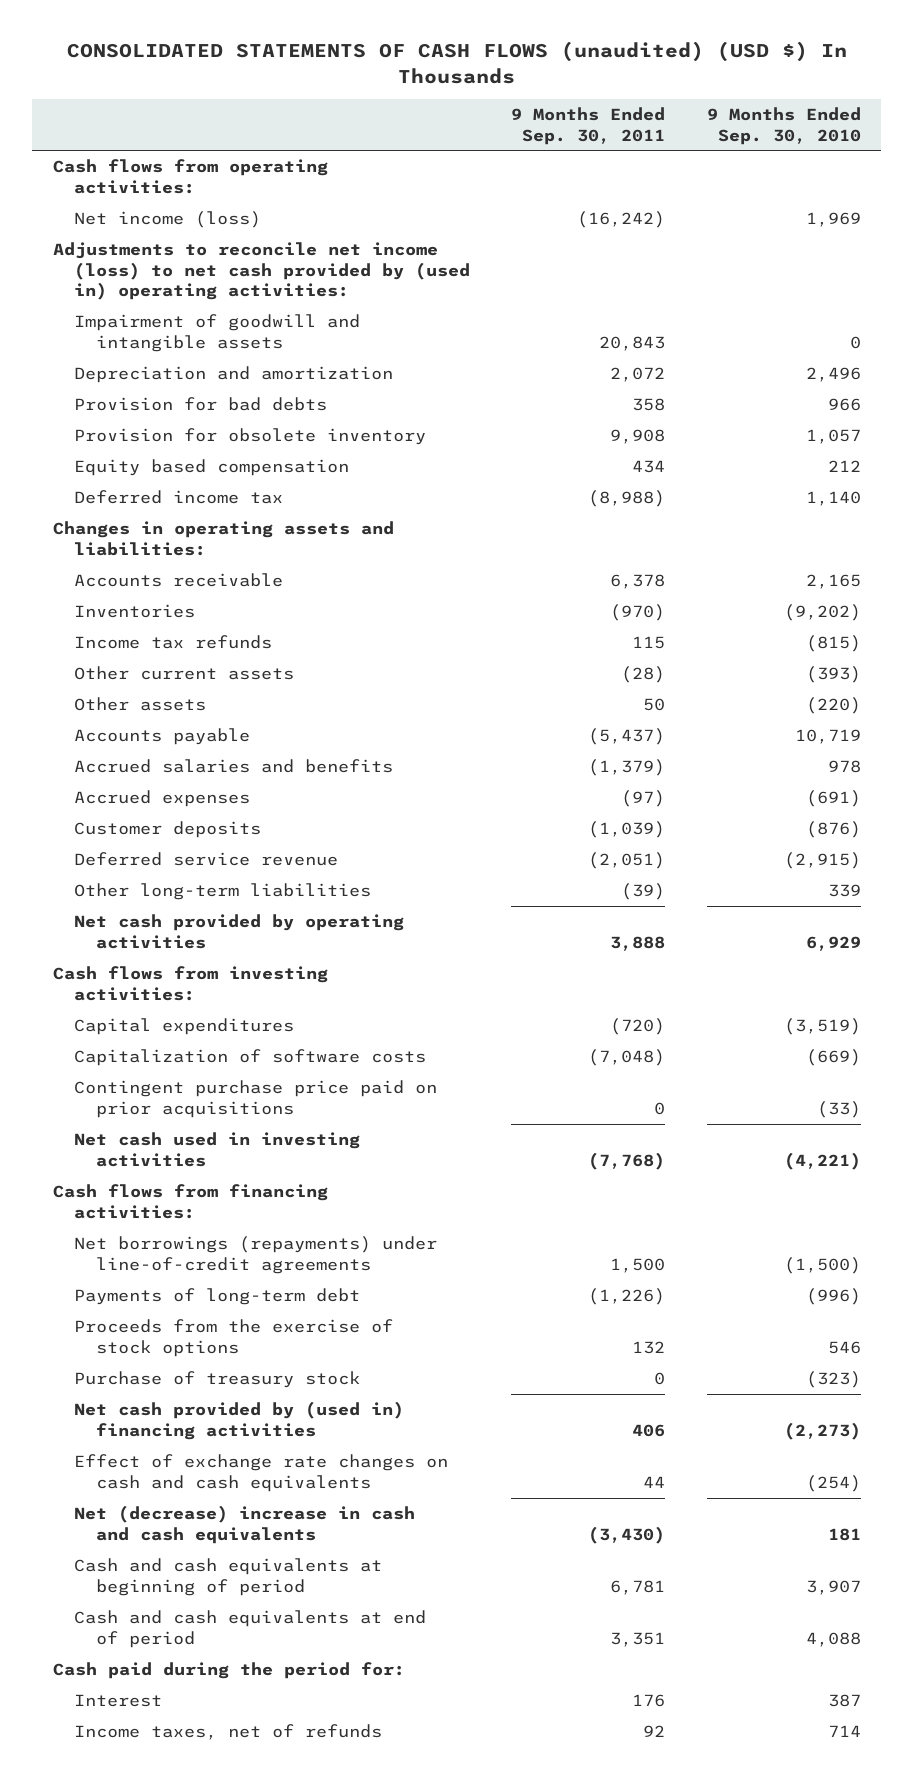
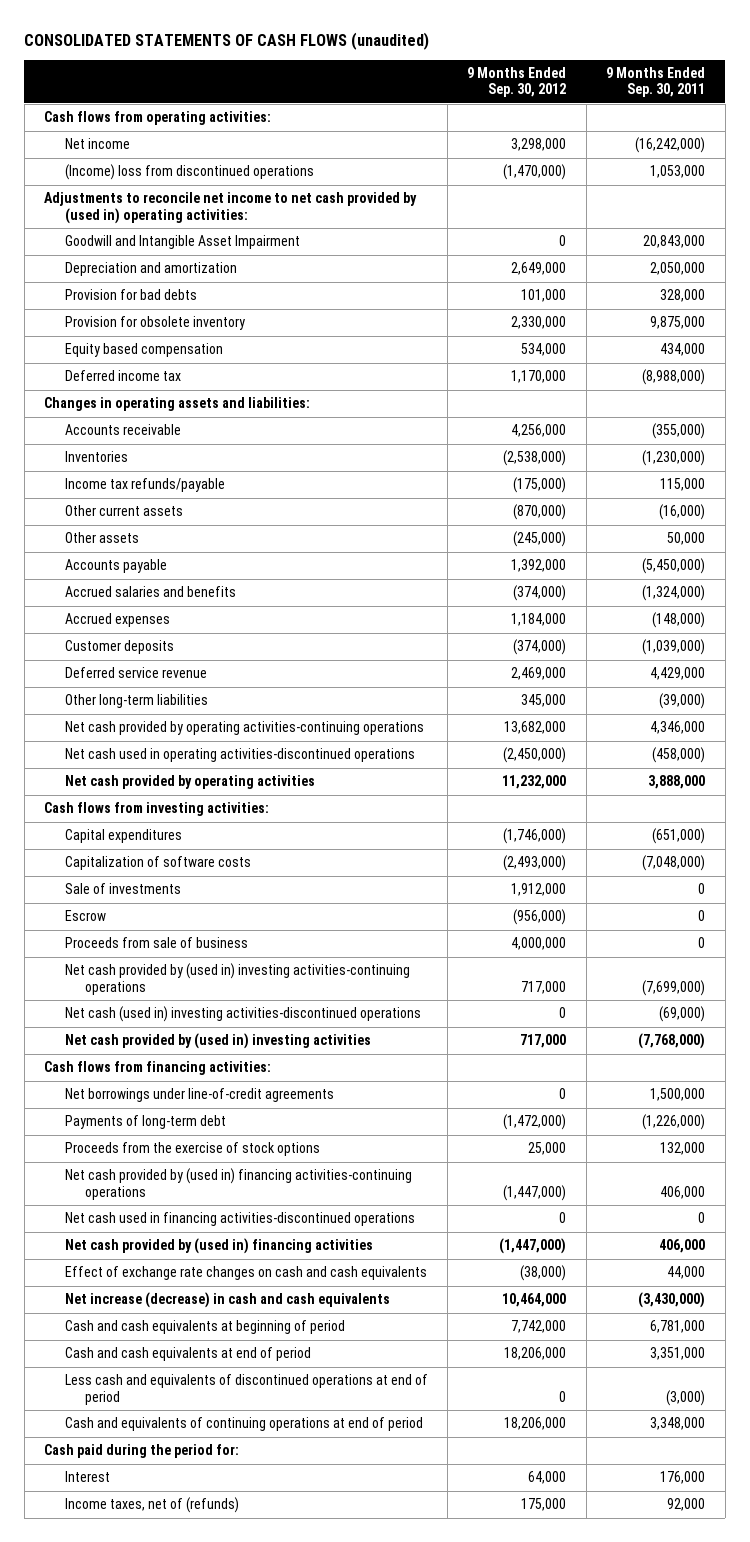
- CONSOLIDATED STATEMENTS OF CASH FLOWS (unaudited) (USD $) In Thousands
+ CONSOLIDATED STATEMENTS OF CASH FLOWS (unaudited)
- | 9 Months Ended Sep. 30, 2011 | 9 Months Ended Sep. 30, 2010
+ | 9 Months Ended Sep. 30, 2012 | 9 Months Ended Sep. 30, 2011
- Net income (loss) | (16,242) | 1,969
- Adjustments to reconcile net income (loss) to net cash provided by (used in) operating activities:
- Impairment of goodwill and intangible assets | 20,843 | 0
- Depreciation and amortization | 2,072 | 2,496
- Provision for bad debts | 358 | 966
- Provision for obsolete inventory | 9,908 | 1,057
- Equity based compensation | 434 | 212
- Deferred income tax | (8,988) | 1,140
+ Net income | 3,298,000 | (16,242,000)
+ (Income) loss from discontinued operations | (1,470,000) | 1,053,000
+ Adjustments to reconcile net income to net cash provided by (used in) operating activities:
+ Goodwill and Intangible Asset Impairment | 0 | 20,843,000
+ Depreciation and amortization | 2,649,000 | 2,050,000
+ Provision for bad debts | 101,000 | 328,000
+ Provision for obsolete inventory | 2,330,000 | 9,875,000
+ Equity based compensation | 534,000 | 434,000
+ Deferred income tax | 1,170,000 | (8,988,000)
- Accounts receivable | 6,378 | 2,165
- Inventories | (970) | (9,202)
- Income tax refunds | 115 | (815)
- Other current assets | (28) | (393)
- Other assets | 50 | (220)
- Accounts payable | (5,437) | 10,719
- Accrued salaries and benefits | (1,379) | 978
- Accrued expenses | (97) | (691)
- Customer deposits | (1,039) | (876)
- Deferred service revenue | (2,051) | (2,915)
- Other long-term liabilities | (39) | 339
- Net cash provided by operating activities | 3,888 | 6,929
+ Accounts receivable | 4,256,000 | (355,000)
+ Inventories | (2,538,000) | (1,230,000)
+ Income tax refunds/payable | (175,000) | 115,000
+ Other current assets | (870,000) | (16,000)
+ Other assets | (245,000) | 50,000
+ Accounts payable | 1,392,000 | (5,450,000)
+ Accrued salaries and benefits | (374,000) | (1,324,000)
+ Accrued expenses | 1,184,000 | (148,000)
+ Customer deposits | (374,000) | (1,039,000)
+ Deferred service revenue | 2,469,000 | 4,429,000
+ Other long-term liabilities | 345,000 | (39,000)
+ Net cash provided by operating activities-continuing operations | 13,682,000 | 4,346,000
+ Net cash used in operating activities-discontinued operations | (2,450,000) | (458,000)
+ Net cash provided by operating activities | 11,232,000 | 3,888,000
- Capital expenditures | (720) | (3,519)
- Capitalization of software costs | (7,048) | (669)
- Contingent purchase price paid on prior acquisitions | 0 | (33)
- Net cash used in investing activities | (7,768) | (4,221)
+ Capital expenditures | (1,746,000) | (651,000)
+ Capitalization of software costs | (2,493,000) | (7,048,000)
+ Sale of investments | 1,912,000 | 0
+ Escrow | (956,000) | 0
+ Proceeds from sale of business | 4,000,000 | 0
+ Net cash provided by (used in) investing activities-continuing operations | 717,000 | (7,699,000)
+ Net cash (used in) investing activities-discontinued operations | 0 | (69,000)
+ Net cash provided by (used in) investing activities | 717,000 | (7,768,000)
- Net borrowings (repayments) under line-of-credit agreements | 1,500 | (1,500)
- Payments of long-term debt | (1,226) | (996)
- Proceeds from the exercise of stock options | 132 | 546
- Purchase of treasury stock | 0 | (323)
- Net cash provided by (used in) financing activities | 406 | (2,273)
- Effect of exchange rate changes on cash and cash equivalents | 44 | (254)
- Net (decrease) increase in cash and cash equivalents | (3,430) | 181
- Cash and cash equivalents at beginning of period | 6,781 | 3,907
- Cash and cash equivalents at end of period | 3,351 | 4,088
+ Net borrowings under line-of-credit agreements | 0 | 1,500,000
+ Payments of long-term debt | (1,472,000) | (1,226,000)
+ Proceeds from the exercise of stock options | 25,000 | 132,000
+ Net cash provided by (used in) financing activities-continuing operations | (1,447,000) | 406,000
+ Net cash used in financing activities-discontinued operations | 0 | 0
+ Net cash provided by (used in) financing activities | (1,447,000) | 406,000
+ Effect of exchange rate changes on cash and cash equivalents | (38,000) | 44,000
+ Net increase (decrease) in cash and cash equivalents | 10,464,000 | (3,430,000)
+ Cash and cash equivalents at beginning of period | 7,742,000 | 6,781,000
+ Cash and cash equivalents at end of period | 18,206,000 | 3,351,000
+ Less cash and equivalents of discontinued operations at end of period | 0 | (3,000)
+ Cash and equivalents of continuing operations at end of period | 18,206,000 | 3,348,000
- Interest | 176 | 387
- Income taxes, net of refunds | 92 | 714
+ Interest | 64,000 | 176,000
+ Income taxes, net of (refunds) | 175,000 | 92,000

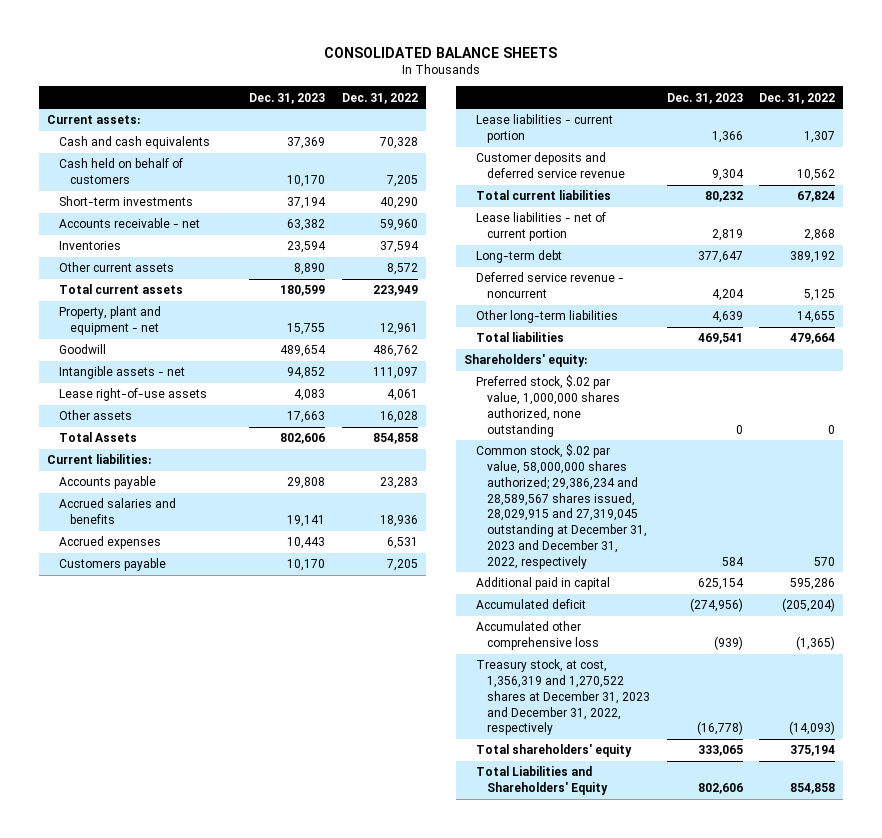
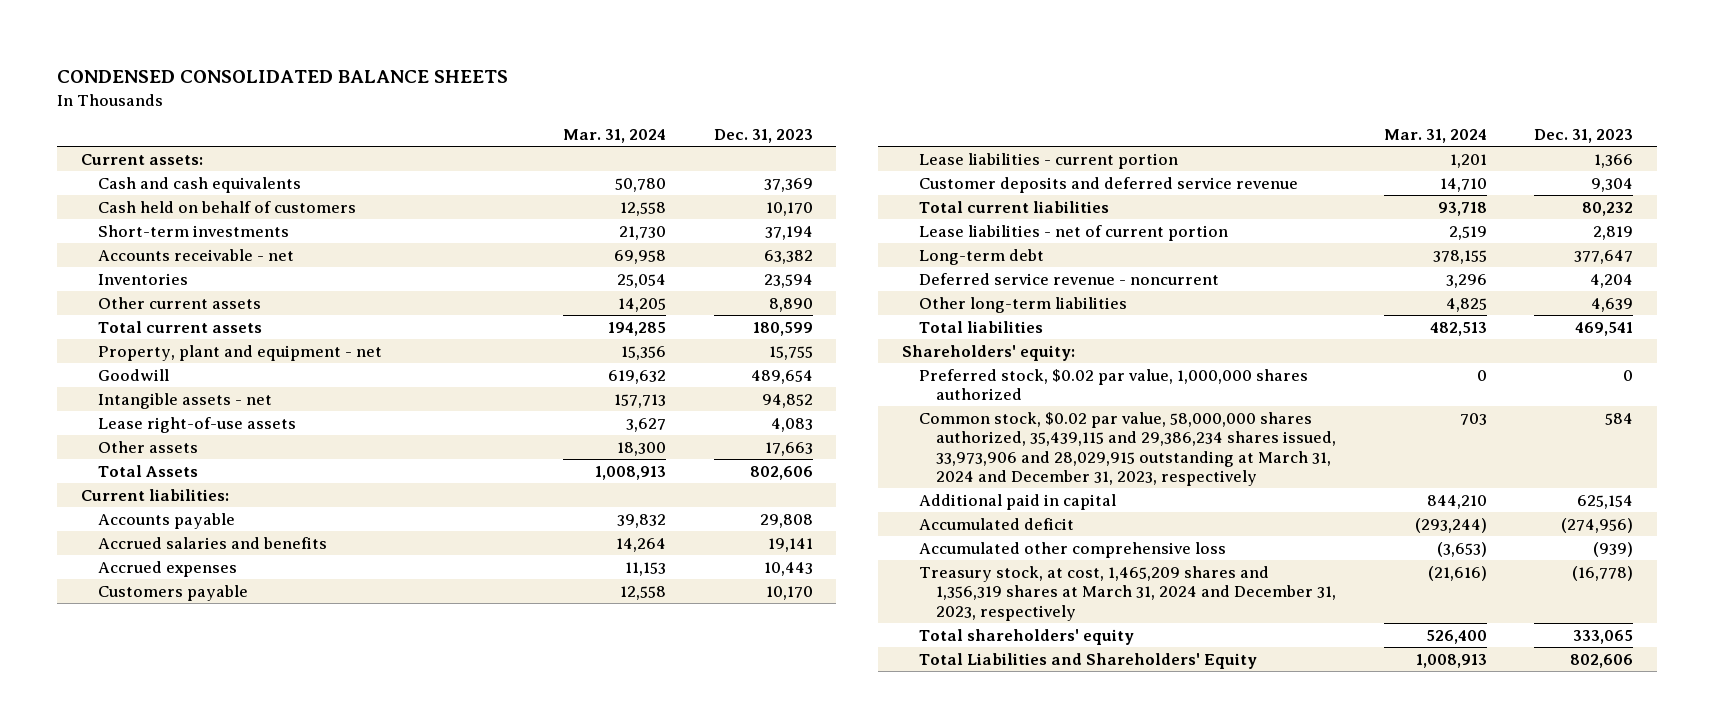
- CONSOLIDATED BALANCE SHEETS
+ CONDENSED CONSOLIDATED BALANCE SHEETS
- | Dec. 31, 2023 | Dec. 31, 2022
+ | Mar. 31, 2024 | Dec. 31, 2023
- Preferred stock, $.02 par value, 1,000,000 shares authorized, none outstanding | 0 | 0
- Common stock, $.02 par value, 58,000,000 shares authorized; 29,386,234 and 28,589,567 shares issued, 28,029,915 and 27,319,045 outstanding at December 31, 2023 and December 31, 2022, respectively | 584 | 570
+ Preferred stock, $0.02 par value, 1,000,000 shares authorized | 0 | 0
+ Common stock, $0.02 par value, 58,000,000 shares authorized, 35,439,115 and 29,386,234 shares issued, 33,973,906 and 28,029,915 outstanding at March 31, 2024 and December 31, 2023, respectively | 703 | 584
- Treasury stock, at cost, 1,356,319 and 1,270,522 shares at December 31, 2023 and December 31, 2022, respectively | (16,778) | (14,093)
+ Treasury stock, at cost, 1,465,209 shares and 1,356,319 shares at March 31, 2024 and December 31, 2023, respectively | (21,616) | (16,778)

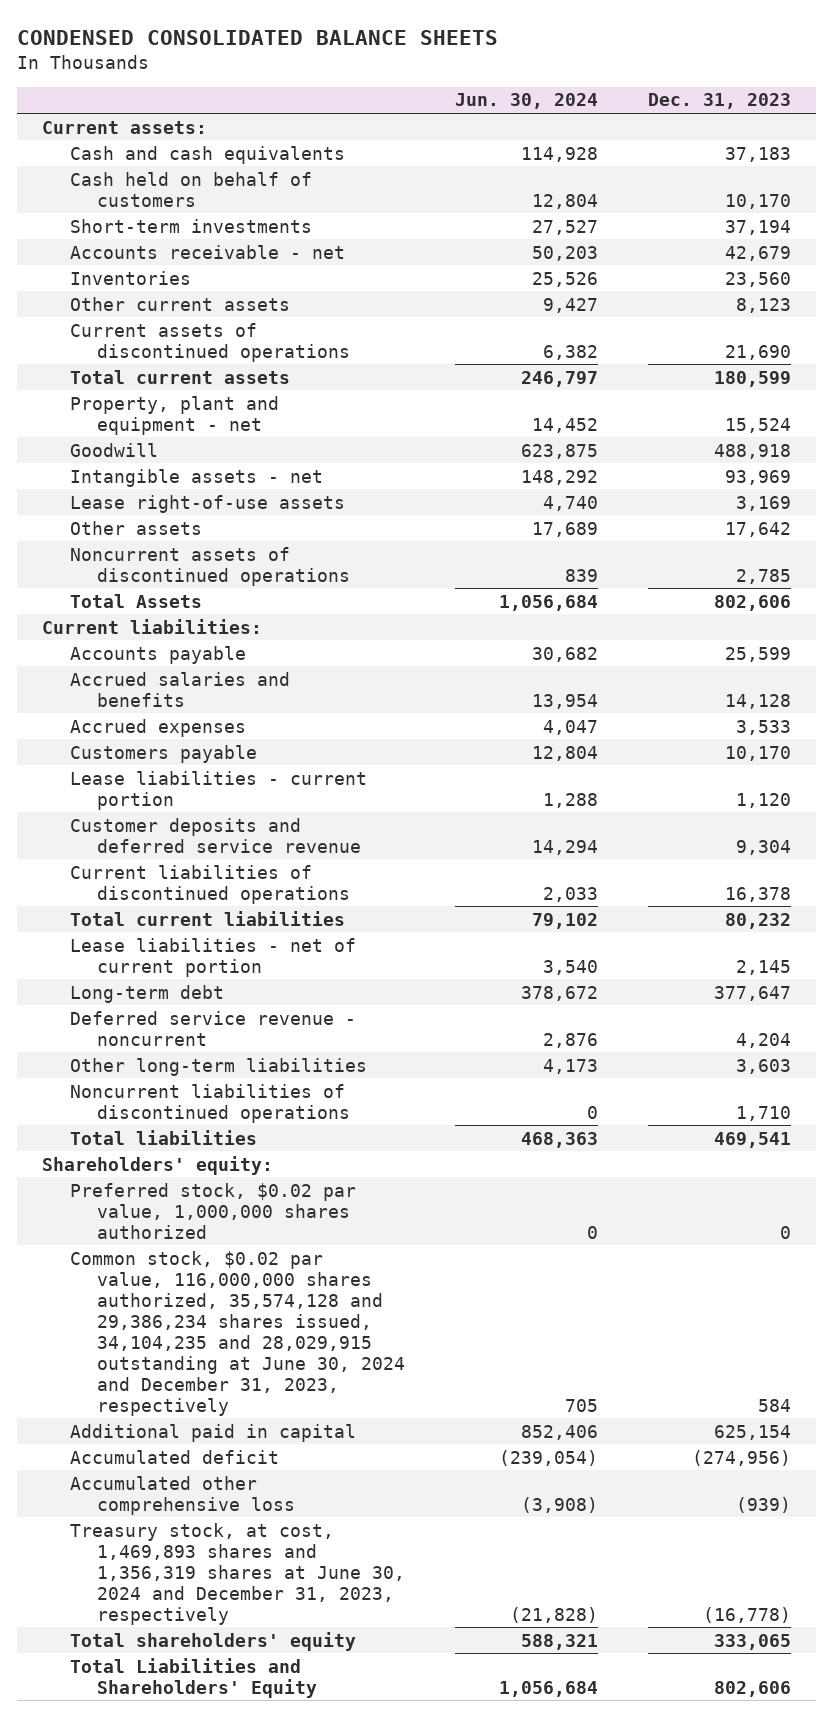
- | Mar. 31, 2024 | Dec. 31, 2023
+ | Jun. 30, 2024 | Dec. 31, 2023
- Cash and cash equivalents | 50,780 | 37,369
+ Cash and cash equivalents | 114,928 | 37,183
- Accounts receivable - net | 69,958 | 63,382
- Inventories | 25,054 | 23,594
- Other current assets | 14,205 | 8,890
+ Accounts receivable - net | 50,203 | 42,679
+ Inventories | 25,526 | 23,560
+ Other current assets | 9,427 | 8,123
+ Current assets of discontinued operations | 6,382 | 21,690
- Property, plant and equipment - net | 15,356 | 15,755
- Goodwill | 619,632 | 489,654
- Intangible assets - net | 157,713 | 94,852
- Lease right-of-use assets | 3,627 | 4,083
- Other assets | 18,300 | 17,663
+ Property, plant and equipment - net | 14,452 | 15,524
+ Goodwill | 623,875 | 488,918
+ Intangible assets - net | 148,292 | 93,969
+ Lease right-of-use assets | 4,740 | 3,169
+ Other assets | 17,689 | 17,642
+ Noncurrent assets of discontinued operations | 839 | 2,785
- Accounts payable | 39,832 | 29,808
- Accrued salaries and benefits | 14,264 | 19,141
- Accrued expenses | 11,153 | 10,443
+ Accounts payable | 30,682 | 25,599
+ Accrued salaries and benefits | 13,954 | 14,128
+ Accrued expenses | 4,047 | 3,533
- Lease liabilities - current portion | 1,201 | 1,366
+ Lease liabilities - current portion | 1,288 | 1,120
+ Current liabilities of discontinued operations | 2,033 | 16,378
- Lease liabilities - net of current portion | 2,519 | 2,819
+ Lease liabilities - net of current portion | 3,540 | 2,145
- Other long-term liabilities | 4,825 | 4,639
+ Other long-term liabilities | 4,173 | 3,603
+ Noncurrent liabilities of discontinued operations | 0 | 1,710
- Common stock, $0.02 par value, 58,000,000 shares authorized, 35,439,115 and 29,386,234 shares issued, 33,973,906 and 28,029,915 outstanding at March 31, 2024 and December 31, 2023, respectively | 703 | 584
+ Common stock, $0.02 par value, 116,000,000 shares authorized, 35,574,128 and 29,386,234 shares issued, 34,104,235 and 28,029,915 outstanding at June 30, 2024 and December 31, 2023, respectively | 705 | 584
- Treasury stock, at cost, 1,465,209 shares and 1,356,319 shares at March 31, 2024 and December 31, 2023, respectively | (21,616) | (16,778)
+ Treasury stock, at cost, 1,469,893 shares and 1,356,319 shares at June 30, 2024 and December 31, 2023, respectively | (21,828) | (16,778)

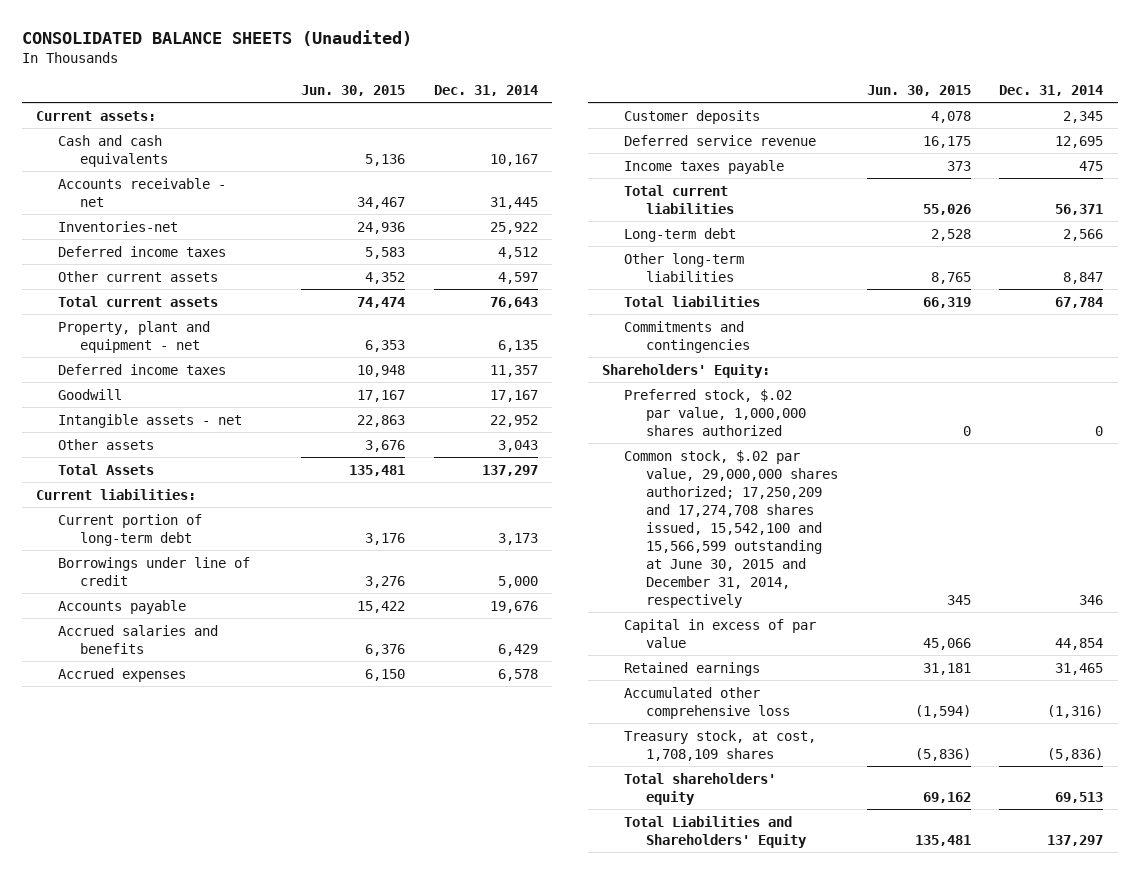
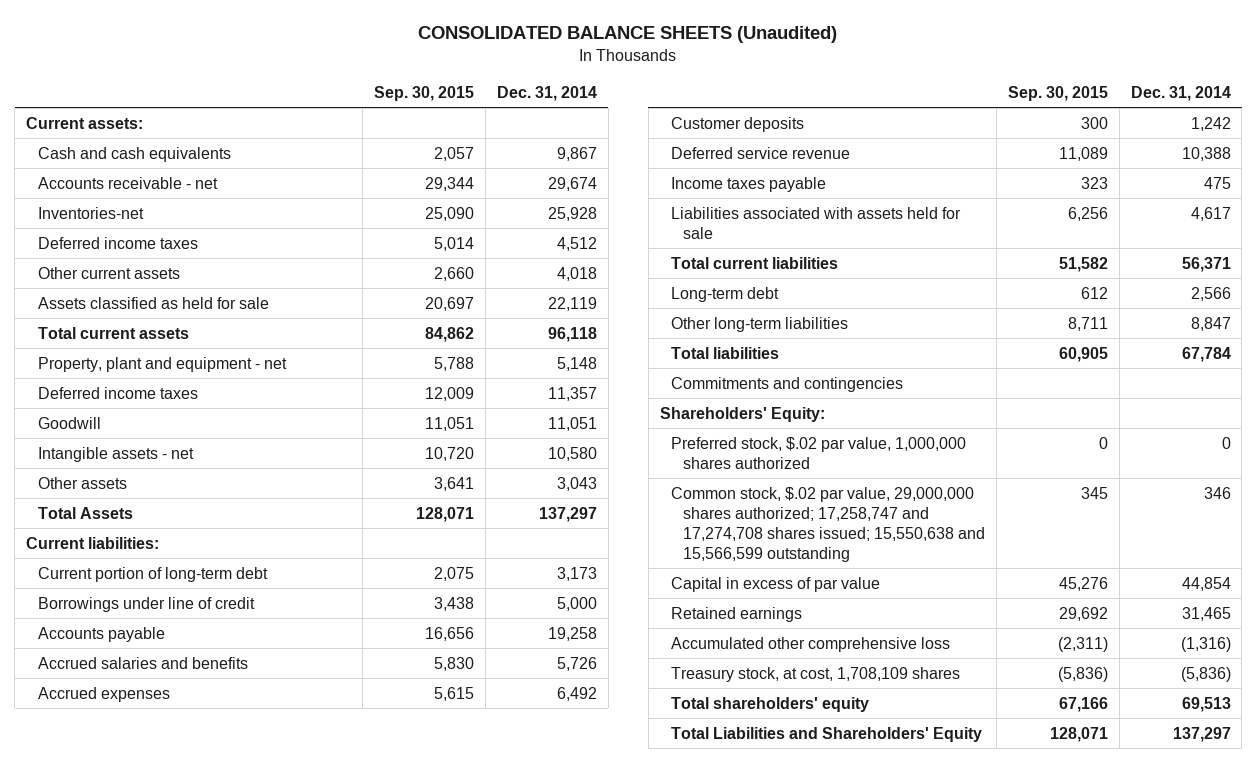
- | Jun. 30, 2015 | Dec. 31, 2014
+ | Sep. 30, 2015 | Dec. 31, 2014
- Cash and cash equivalents | 5,136 | 10,167
- Accounts receivable - net | 34,467 | 31,445
- Inventories-net | 24,936 | 25,922
+ Cash and cash equivalents | 2,057 | 9,867
+ Accounts receivable - net | 29,344 | 29,674
+ Inventories-net | 25,090 | 25,928
- Other current assets | 4,352 | 4,597
- Total current assets | 74,474 | 76,643
- Property, plant and equipment - net | 6,353 | 6,135
+ Other current assets | 2,660 | 4,018
+ Assets classified as held for sale | 20,697 | 22,119
+ Total current assets | 84,862 | 96,118
+ Property, plant and equipment - net | 5,788 | 5,148
- Goodwill | 17,167 | 17,167
- Intangible assets - net | 22,863 | 22,952
+ Goodwill | 11,051 | 11,051
+ Intangible assets - net | 10,720 | 10,580
- Accounts payable | 15,422 | 19,676
- Accrued salaries and benefits | 6,376 | 6,429
- Accrued expenses | 6,150 | 6,578
- Customer deposits | 4,078 | 2,345
- Deferred service revenue | 16,175 | 12,695
+ Accounts payable | 16,656 | 19,258
+ Accrued salaries and benefits | 5,830 | 5,726
+ Accrued expenses | 5,615 | 6,492
+ Customer deposits | 300 | 1,242
+ Deferred service revenue | 11,089 | 10,388
+ Liabilities associated with assets held for sale | 6,256 | 4,617
- Common stock, $.02 par value, 29,000,000 shares authorized; 17,250,209 and 17,274,708 shares issued, 15,542,100 and 15,566,599 outstanding at June 30, 2015 and December 31, 2014, respectively | 345 | 346
+ Common stock, $.02 par value, 29,000,000 shares authorized; 17,258,747 and 17,274,708 shares issued; 15,550,638 and 15,566,599 outstanding | 345 | 346

